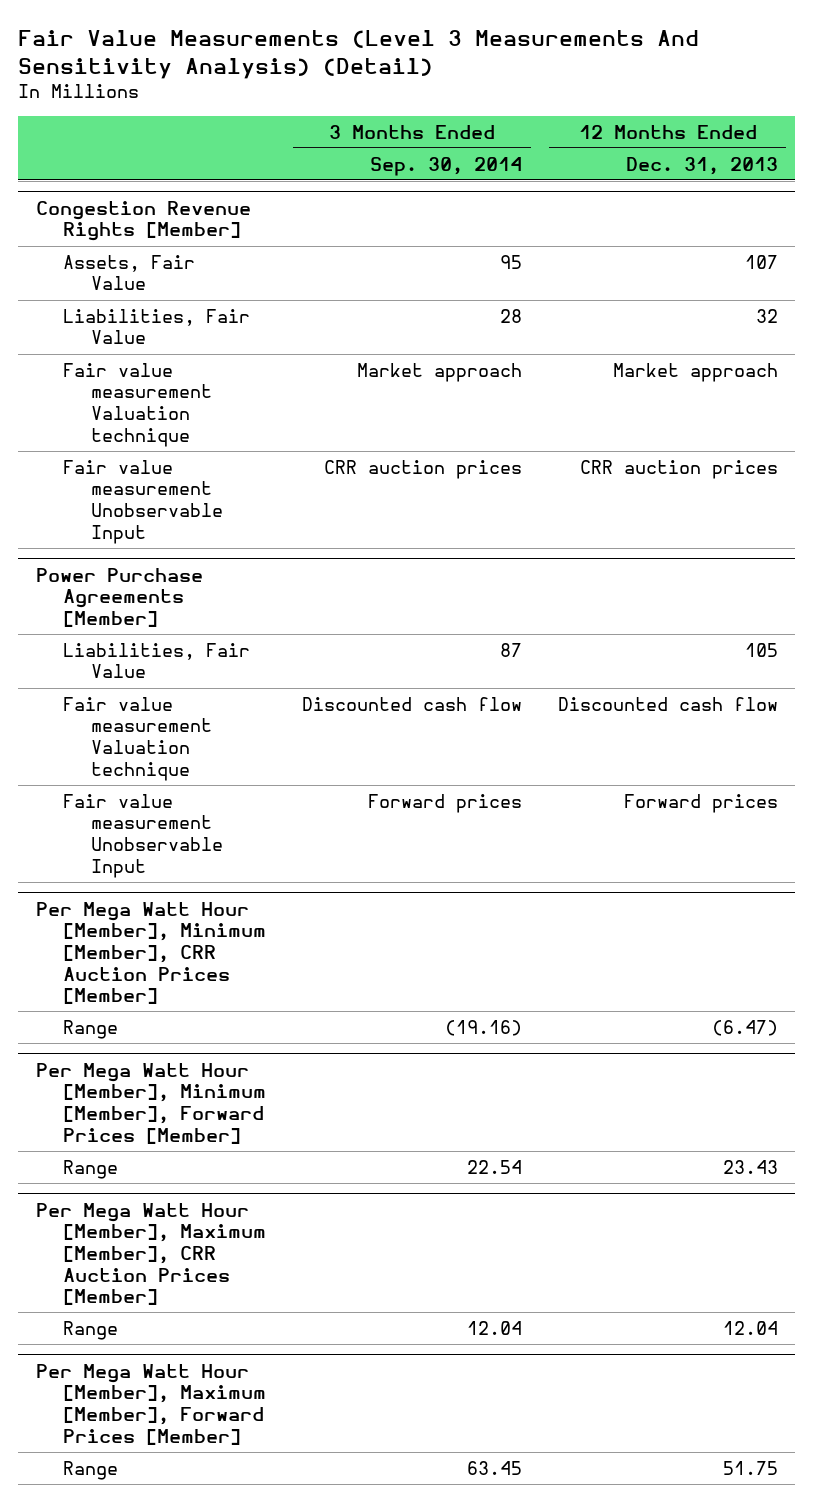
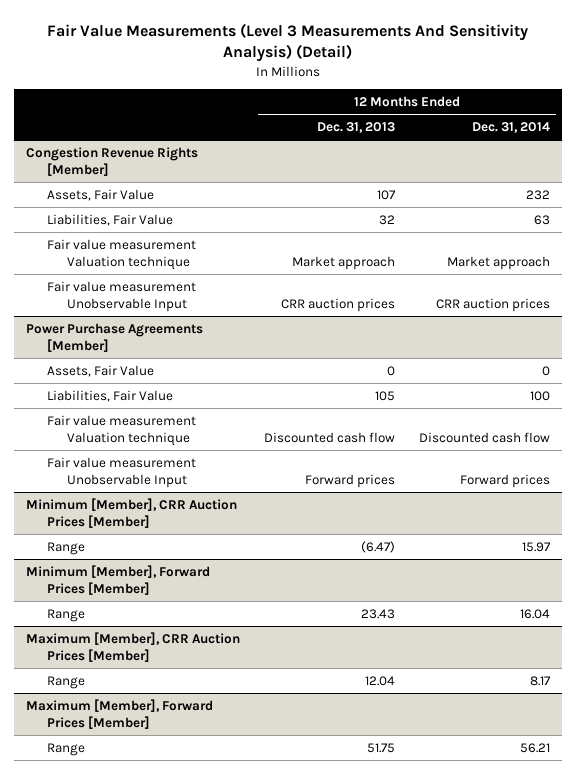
- | 3 Months Ended Sep. 30, 2014 | 12 Months Ended Dec. 31, 2013
+ | 12 Months Ended Dec. 31, 2013 | 12 Months Ended Dec. 31, 2014
@ Power Purchase Agreements [Member]
+ Assets, Fair Value | 0 | 0
- Per Mega Watt Hour [Member], Minimum [Member], CRR Auction Prices [Member]
+ Minimum [Member], CRR Auction Prices [Member]
- Per Mega Watt Hour [Member], Minimum [Member], Forward Prices [Member]
+ Minimum [Member], Forward Prices [Member]
- Per Mega Watt Hour [Member], Maximum [Member], CRR Auction Prices [Member]
+ Maximum [Member], CRR Auction Prices [Member]
- Per Mega Watt Hour [Member], Maximum [Member], Forward Prices [Member]
+ Maximum [Member], Forward Prices [Member]

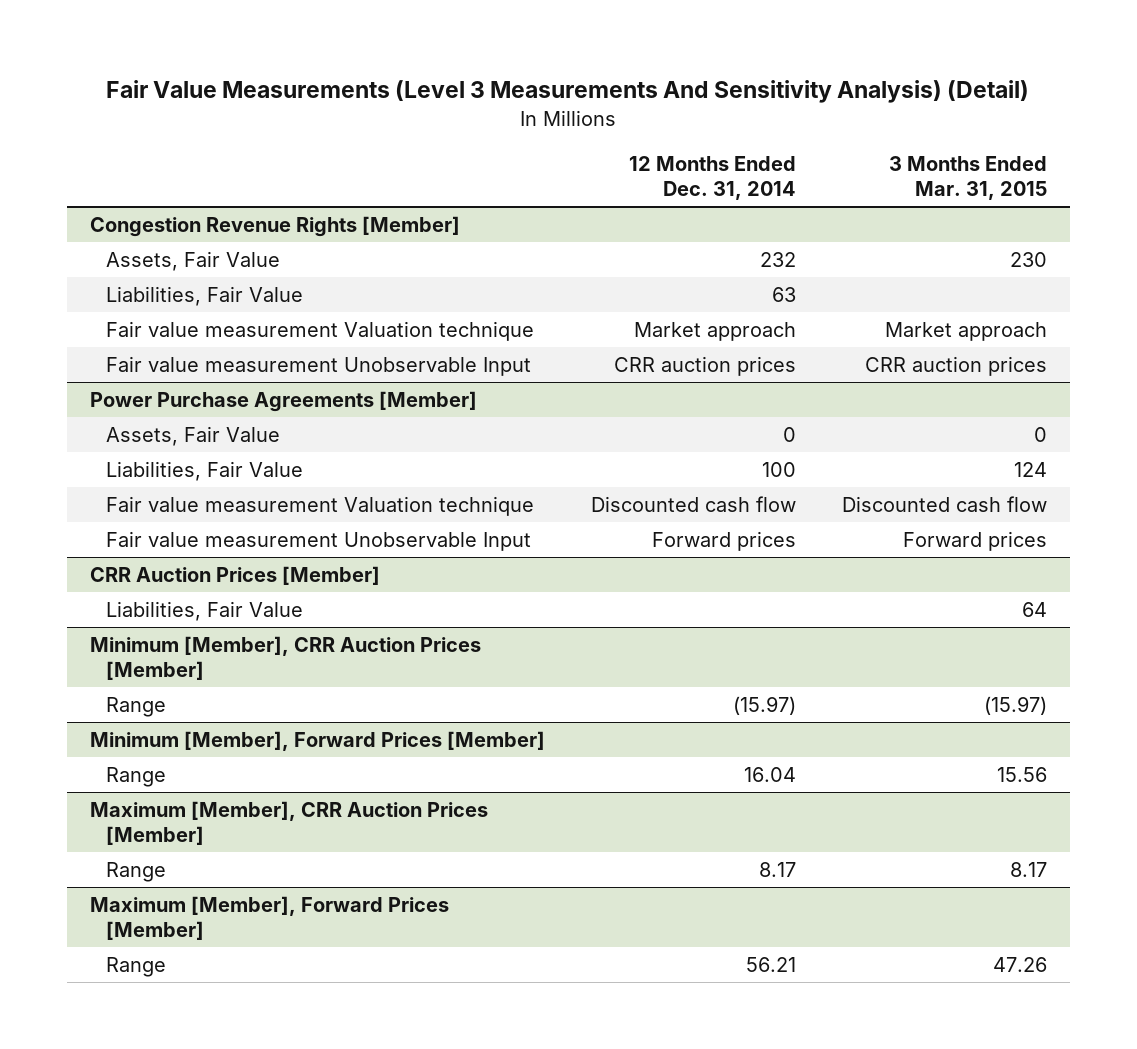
- | 12 Months Ended Dec. 31, 2013 | 12 Months Ended Dec. 31, 2014
+ | 12 Months Ended Dec. 31, 2014 | 3 Months Ended Mar. 31, 2015
+ CRR Auction Prices [Member]
+ Liabilities, Fair Value | | 64
@ Minimum [Member], CRR Auction Prices [Member]
- Range | (6.47) | 15.97
+ Range | (15.97) | (15.97)

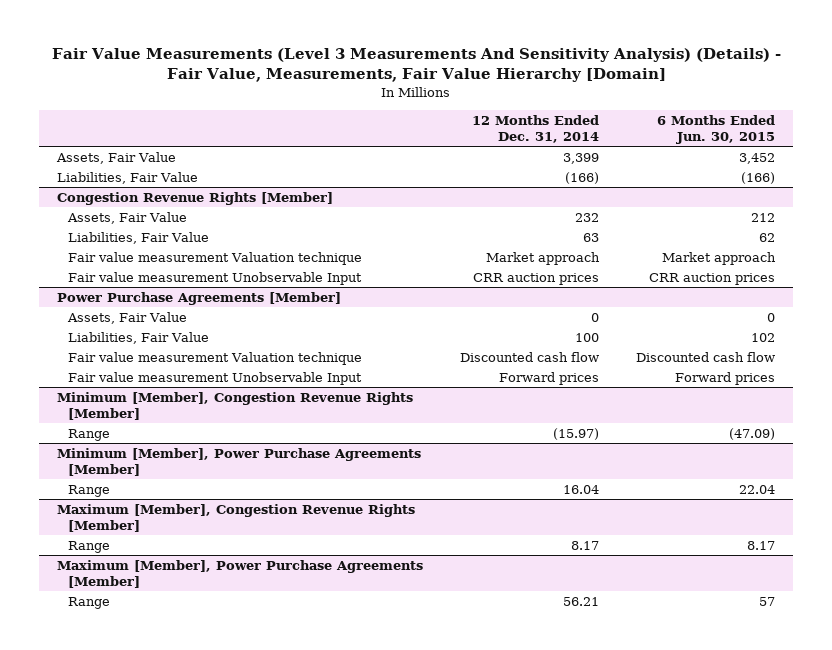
- Fair Value Measurements (Level 3 Measurements And Sensitivity Analysis) (Detail)
+ Fair Value Measurements (Level 3 Measurements And Sensitivity Analysis) (Details) - Fair Value, Measurements, Fair Value Hierarchy [Domain]
- | 12 Months Ended Dec. 31, 2014 | 3 Months Ended Mar. 31, 2015
+ | 12 Months Ended Dec. 31, 2014 | 6 Months Ended Jun. 30, 2015
+ Assets, Fair Value | 3,399 | 3,452
+ Liabilities, Fair Value | (166) | (166)
- CRR Auction Prices [Member]
- Liabilities, Fair Value | | 64
- Minimum [Member], CRR Auction Prices [Member]
+ Minimum [Member], Congestion Revenue Rights [Member]
- Minimum [Member], Forward Prices [Member]
+ Minimum [Member], Power Purchase Agreements [Member]
- Maximum [Member], CRR Auction Prices [Member]
+ Maximum [Member], Congestion Revenue Rights [Member]
- Maximum [Member], Forward Prices [Member]
+ Maximum [Member], Power Purchase Agreements [Member]

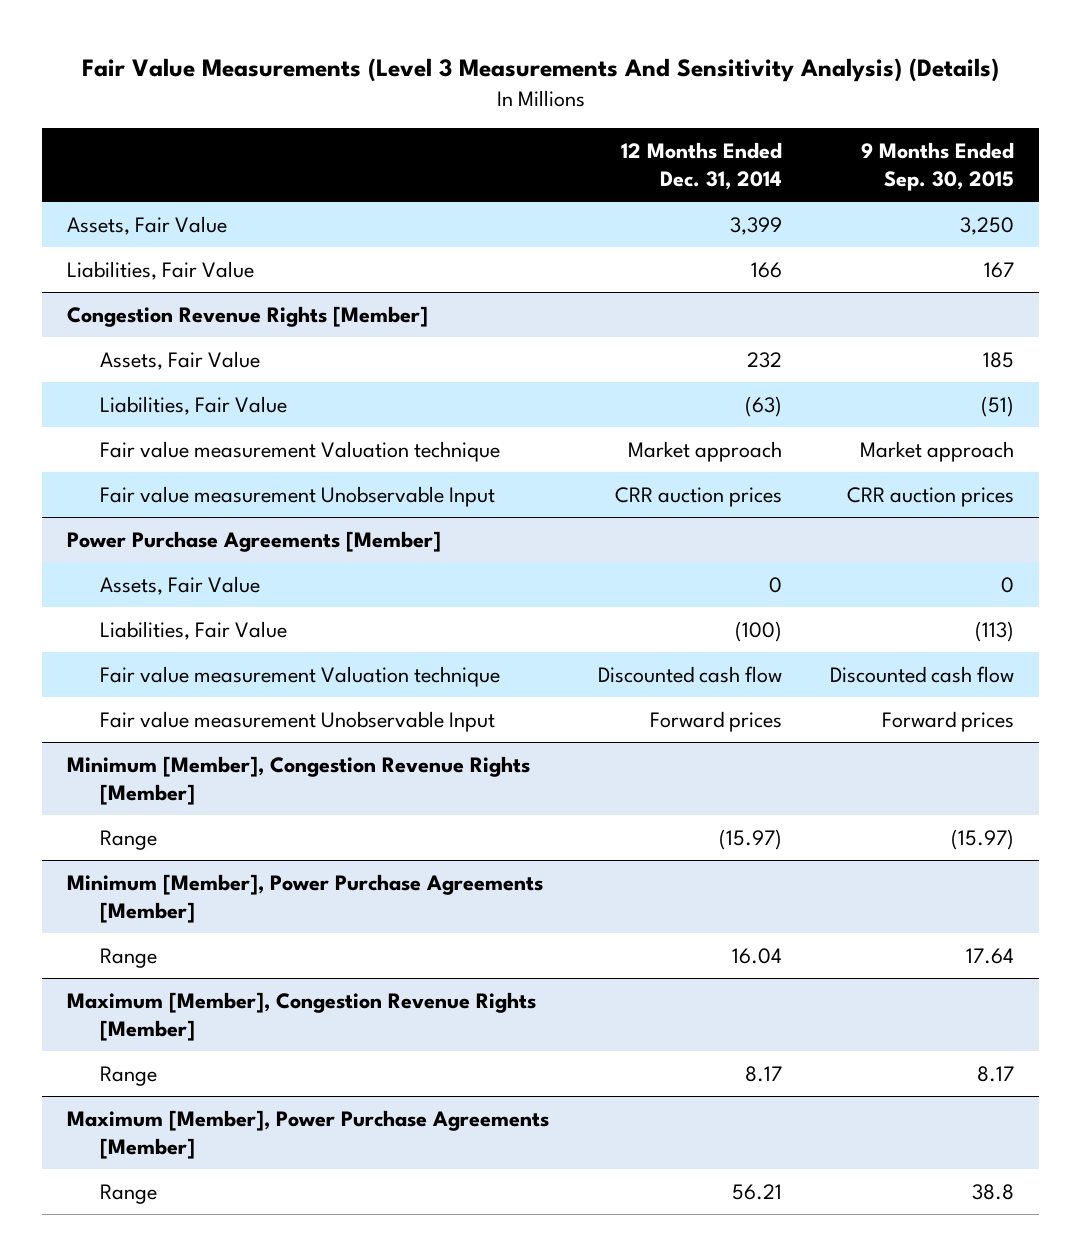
- Fair Value Measurements (Level 3 Measurements And Sensitivity Analysis) (Details) - Fair Value, Measurements, Fair Value Hierarchy [Domain]
+ Fair Value Measurements (Level 3 Measurements And Sensitivity Analysis) (Details)
- | 12 Months Ended Dec. 31, 2014 | 6 Months Ended Jun. 30, 2015
+ | 12 Months Ended Dec. 31, 2014 | 9 Months Ended Sep. 30, 2015
- Liabilities, Fair Value | (166) | (166)
+ Liabilities, Fair Value | 166 | 167
@ Congestion Revenue Rights [Member]
- Liabilities, Fair Value | 63 | 62
+ Liabilities, Fair Value | (63) | (51)
@ Power Purchase Agreements [Member]
- Liabilities, Fair Value | 100 | 102
+ Liabilities, Fair Value | (100) | (113)

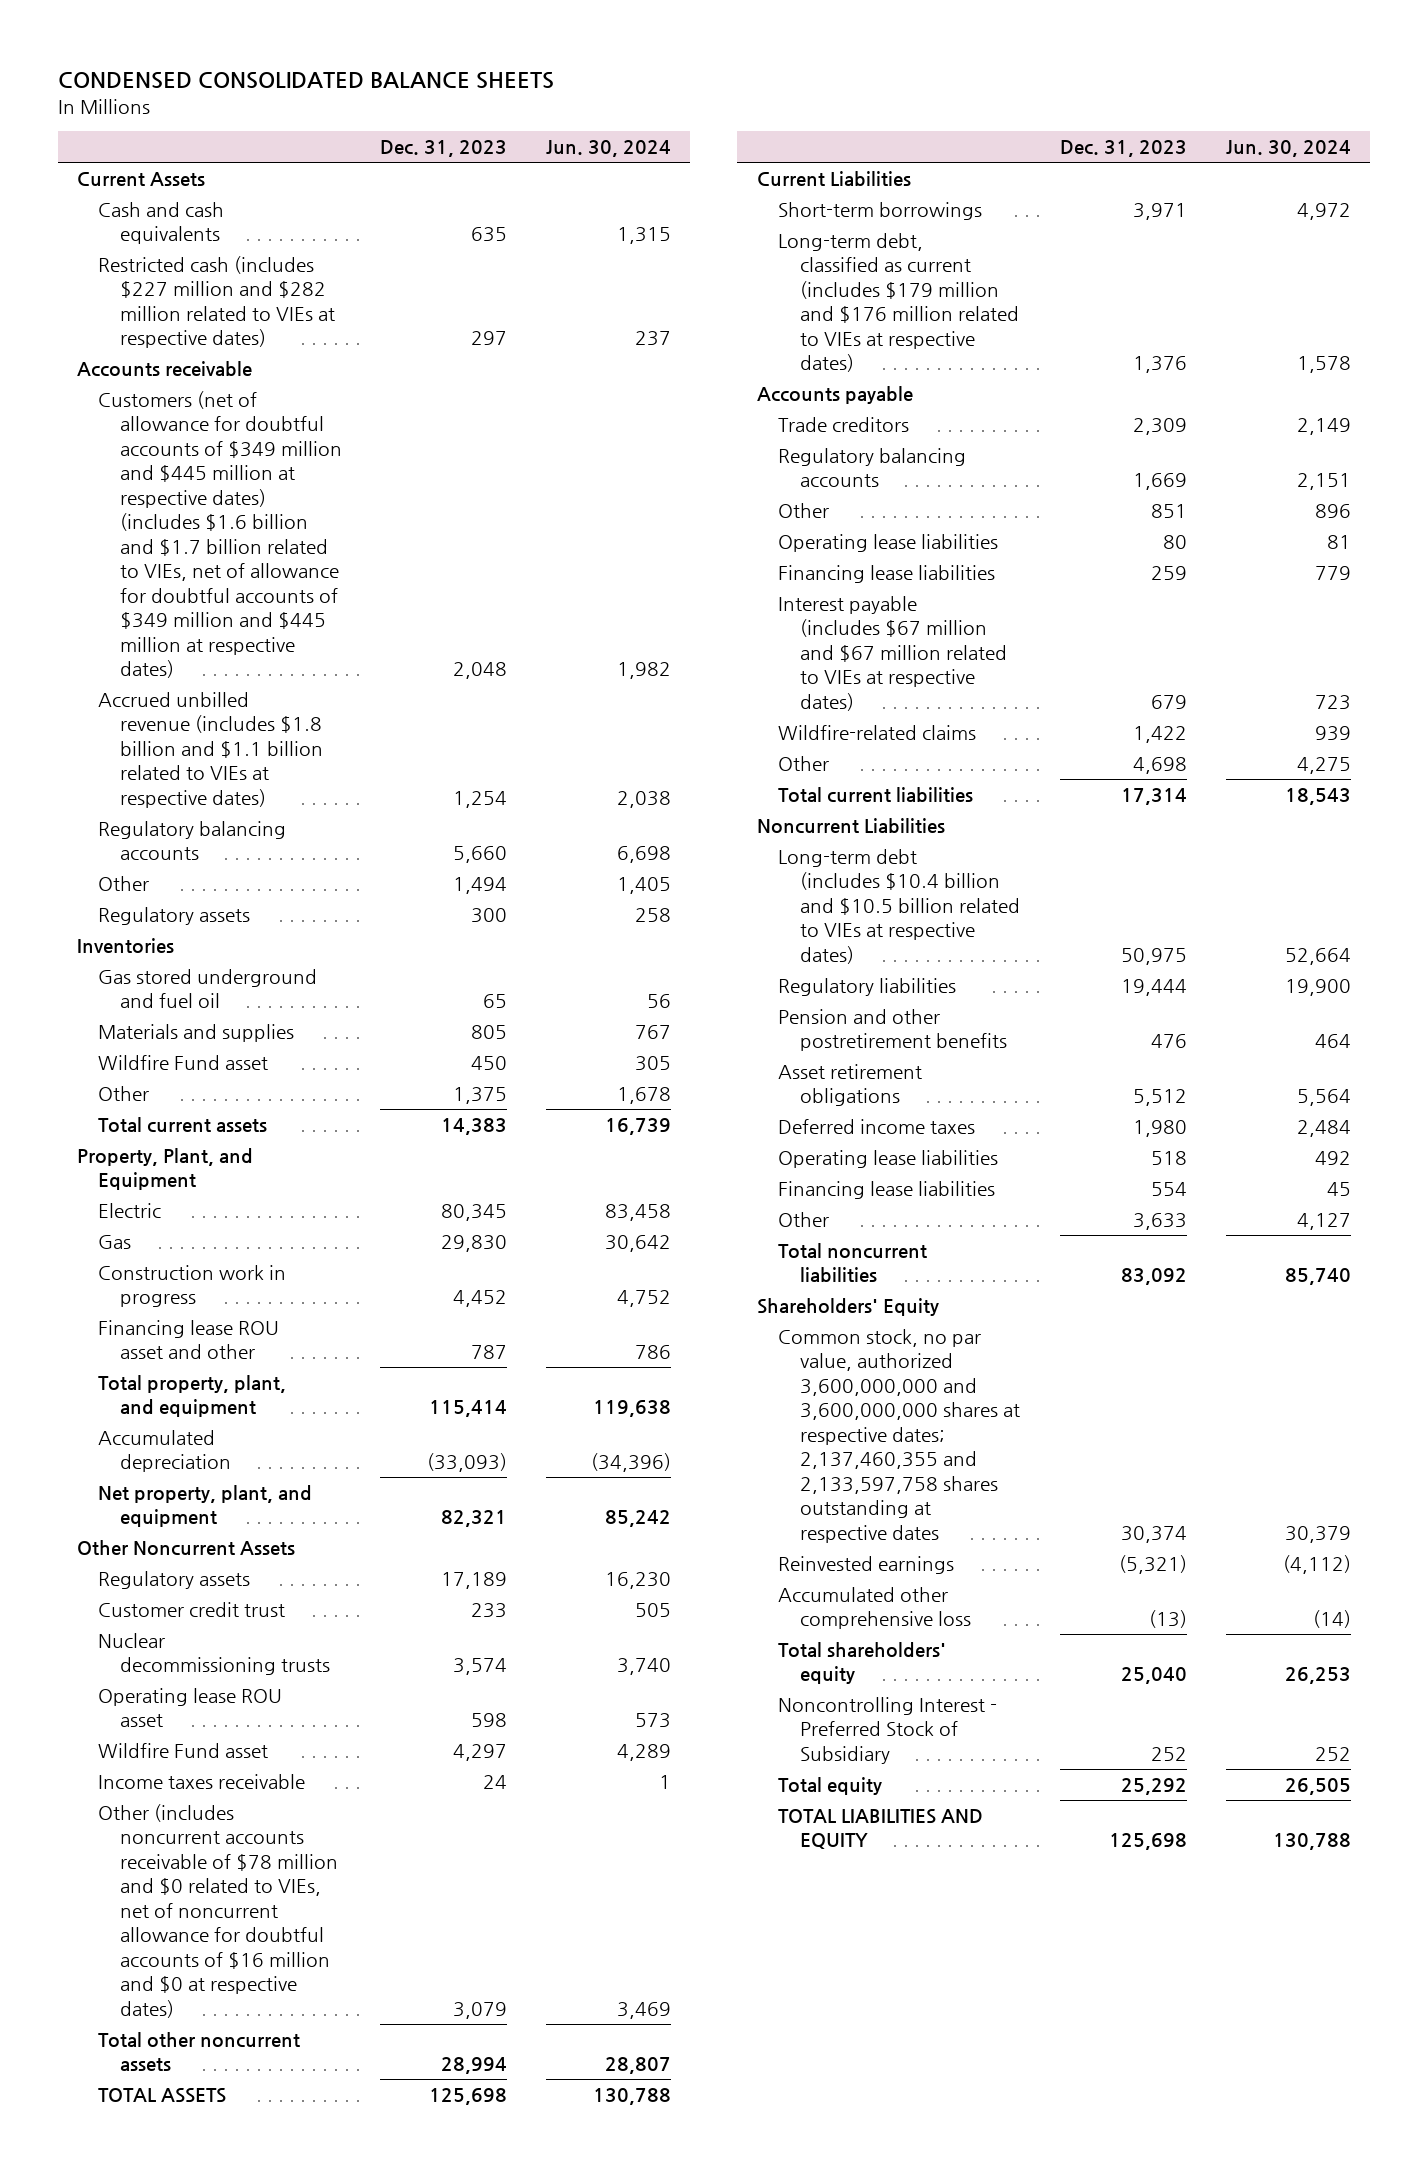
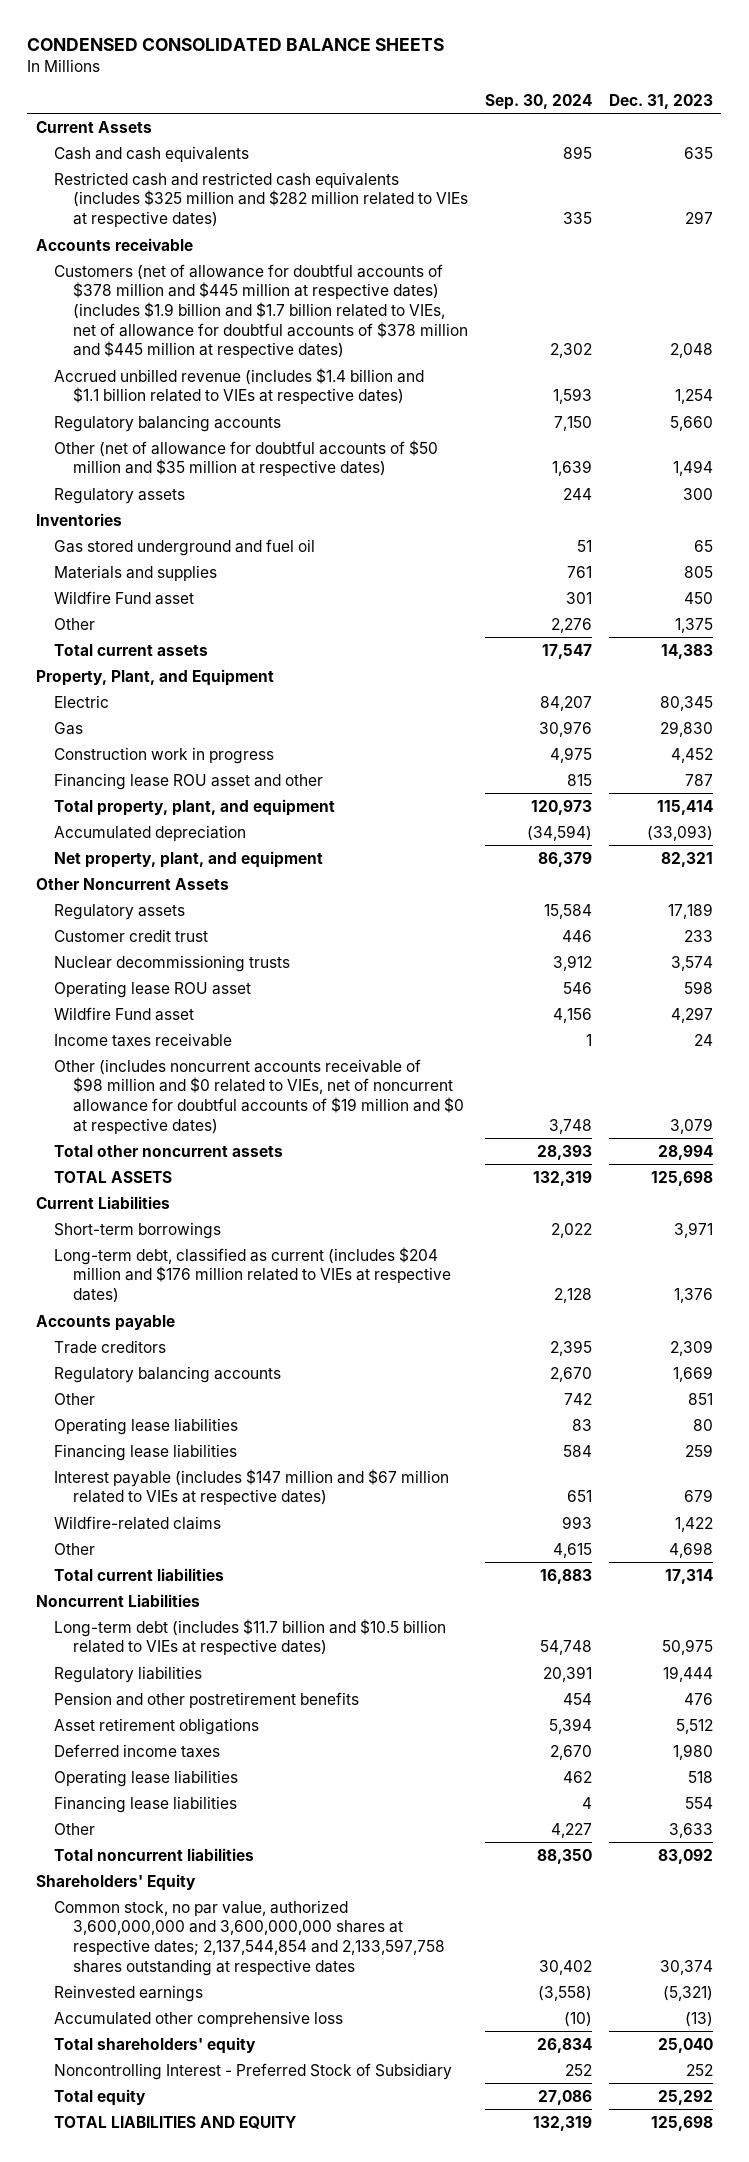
- | Dec. 31, 2023 | Jun. 30, 2024
+ | Sep. 30, 2024 | Dec. 31, 2023
- Restricted cash (includes $227 million and $282 million related to VIEs at respective dates) | 297 | 237
+ Restricted cash and restricted cash equivalents (includes $325 million and $282 million related to VIEs at respective dates) | 335 | 297
- Customers (net of allowance for doubtful accounts of $349 million and $445 million at respective dates) (includes $1.6 billion and $1.7 billion related to VIEs, net of allowance for doubtful accounts of $349 million and $445 million at respective dates) | 2,048 | 1,982
- Accrued unbilled revenue (includes $1.8 billion and $1.1 billion related to VIEs at respective dates) | 1,254 | 2,038
+ Customers (net of allowance for doubtful accounts of $378 million and $445 million at respective dates) (includes $1.9 billion and $1.7 billion related to VIEs, net of allowance for doubtful accounts of $378 million and $445 million at respective dates) | 2,302 | 2,048
+ Accrued unbilled revenue (includes $1.4 billion and $1.1 billion related to VIEs at respective dates) | 1,593 | 1,254
- Other | 1,494 | 1,405
+ Other (net of allowance for doubtful accounts of $50 million and $35 million at respective dates) | 1,639 | 1,494
- Other (includes noncurrent accounts receivable of $78 million and $0 related to VIEs, net of noncurrent allowance for doubtful accounts of $16 million and $0 at respective dates) | 3,079 | 3,469
+ Other (includes noncurrent accounts receivable of $98 million and $0 related to VIEs, net of noncurrent allowance for doubtful accounts of $19 million and $0 at respective dates) | 3,748 | 3,079
- Long-term debt, classified as current (includes $179 million and $176 million related to VIEs at respective dates) | 1,376 | 1,578
+ Long-term debt, classified as current (includes $204 million and $176 million related to VIEs at respective dates) | 2,128 | 1,376
- Interest payable (includes $67 million and $67 million related to VIEs at respective dates) | 679 | 723
+ Interest payable (includes $147 million and $67 million related to VIEs at respective dates) | 651 | 679
- Long-term debt (includes $10.4 billion and $10.5 billion related to VIEs at respective dates) | 50,975 | 52,664
+ Long-term debt (includes $11.7 billion and $10.5 billion related to VIEs at respective dates) | 54,748 | 50,975
- Common stock, no par value, authorized 3,600,000,000 and 3,600,000,000 shares at respective dates; 2,137,460,355 and 2,133,597,758 shares outstanding at respective dates | 30,374 | 30,379
+ Common stock, no par value, authorized 3,600,000,000 and 3,600,000,000 shares at respective dates; 2,137,544,854 and 2,133,597,758 shares outstanding at respective dates | 30,402 | 30,374

